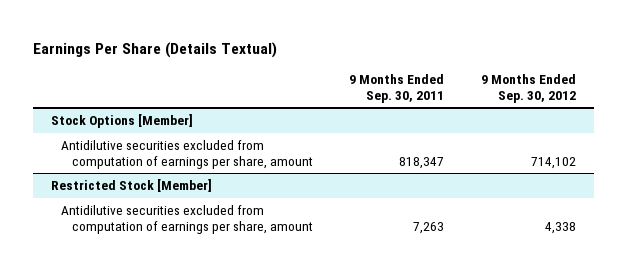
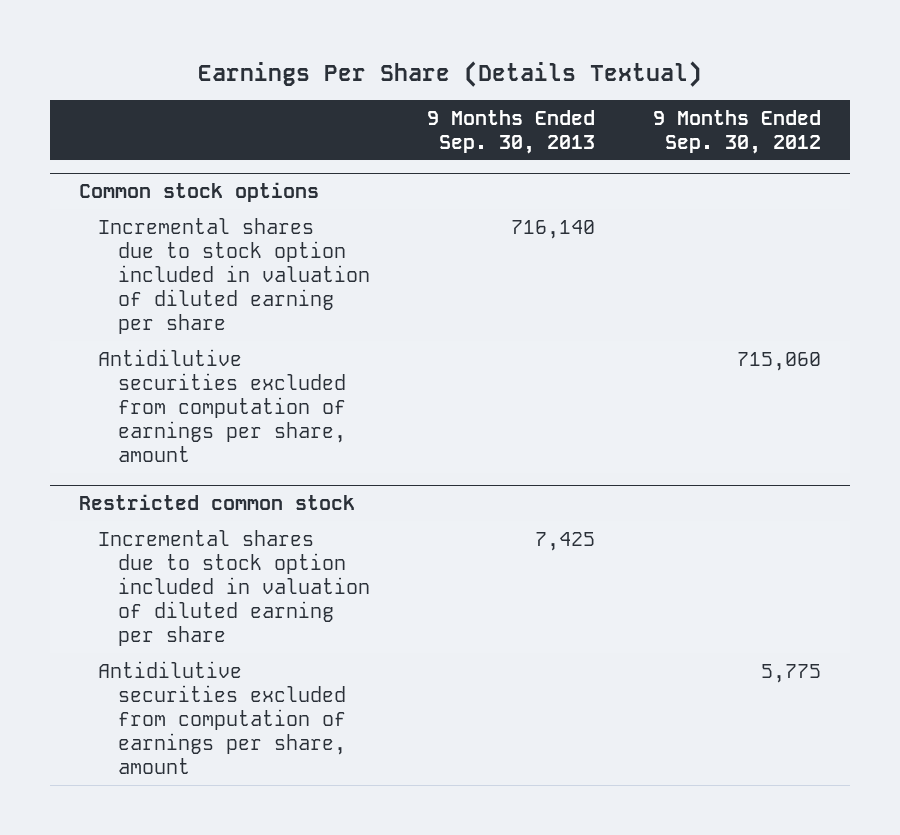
- | 9 Months Ended Sep. 30, 2011 | 9 Months Ended Sep. 30, 2012
+ | 9 Months Ended Sep. 30, 2013 | 9 Months Ended Sep. 30, 2012
- Stock Options [Member]
- Antidilutive securities excluded from computation of earnings per share, amount | 818,347 | 714,102
- Restricted Stock [Member]
- Antidilutive securities excluded from computation of earnings per share, amount | 7,263 | 4,338
+ Common stock options
+ Incremental shares due to stock option included in valuation of diluted earning per share | 716,140 |
+ Antidilutive securities excluded from computation of earnings per share, amount | | 715,060
+ Restricted common stock
+ Incremental shares due to stock option included in valuation of diluted earning per share | 7,425 |
+ Antidilutive securities excluded from computation of earnings per share, amount | | 5,775

